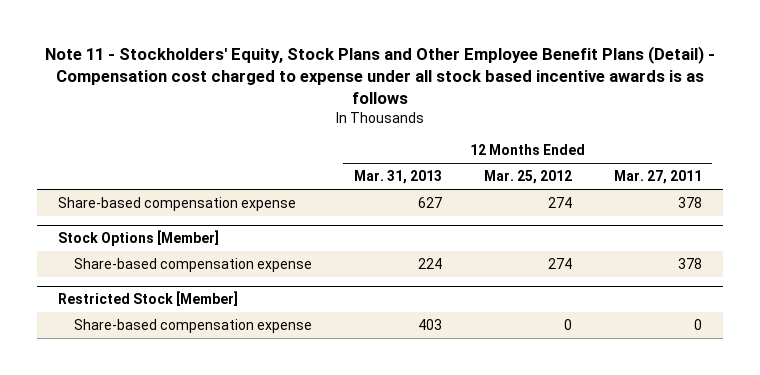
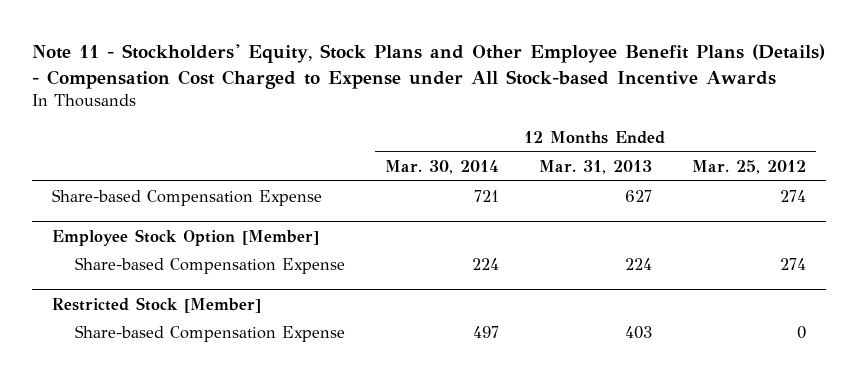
- Note 11 - Stockholders' Equity, Stock Plans and Other Employee Benefit Plans (Detail) - Compensation cost charged to expense under all stock based incentive awards is as follows
+ Note 11 - Stockholders' Equity, Stock Plans and Other Employee Benefit Plans (Details) - Compensation Cost Charged to Expense under All Stock-based Incentive Awards
- | 12 Months Ended Mar. 31, 2013 | 12 Months Ended Mar. 25, 2012 | 12 Months Ended Mar. 27, 2011
+ | 12 Months Ended Mar. 30, 2014 | 12 Months Ended Mar. 31, 2013 | 12 Months Ended Mar. 25, 2012
- Share-based compensation expense | 627 | 274 | 378
- Stock Options [Member]
- Share-based compensation expense | 224 | 274 | 378
+ Share-based Compensation Expense | 721 | 627 | 274
+ Employee Stock Option [Member]
+ Share-based Compensation Expense | 224 | 224 | 274
@ Restricted Stock [Member]
- Share-based compensation expense | 403 | 0 | 0
+ Share-based Compensation Expense | 497 | 403 | 0

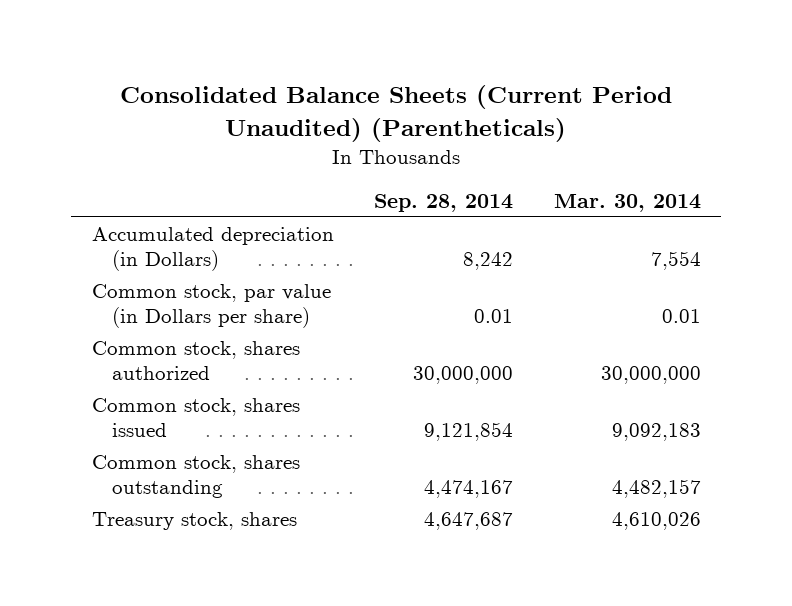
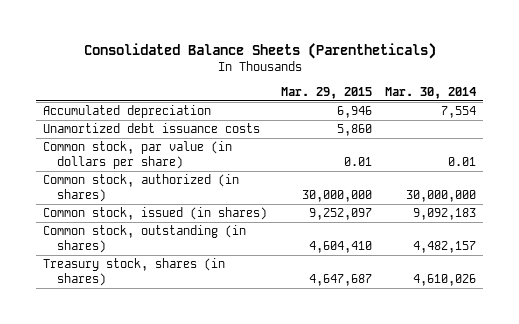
- Consolidated Balance Sheets (Current Period Unaudited) (Parentheticals)
+ Consolidated Balance Sheets (Parentheticals)
- | Sep. 28, 2014 | Mar. 30, 2014
+ | Mar. 29, 2015 | Mar. 30, 2014
- Accumulated depreciation (in Dollars) | 8,242 | 7,554
- Common stock, par value (in Dollars per share) | 0.01 | 0.01
- Common stock, shares authorized | 30,000,000 | 30,000,000
- Common stock, shares issued | 9,121,854 | 9,092,183
- Common stock, shares outstanding | 4,474,167 | 4,482,157
- Treasury stock, shares | 4,647,687 | 4,610,026
+ Accumulated depreciation | 6,946 | 7,554
+ Unamortized debt issuance costs | 5,860 |
+ Common stock, par value (in dollars per share) | 0.01 | 0.01
+ Common stock, authorized (in shares) | 30,000,000 | 30,000,000
+ Common stock, issued (in shares) | 9,252,097 | 9,092,183
+ Common stock, outstanding (in shares) | 4,604,410 | 4,482,157
+ Treasury stock, shares (in shares) | 4,647,687 | 4,610,026

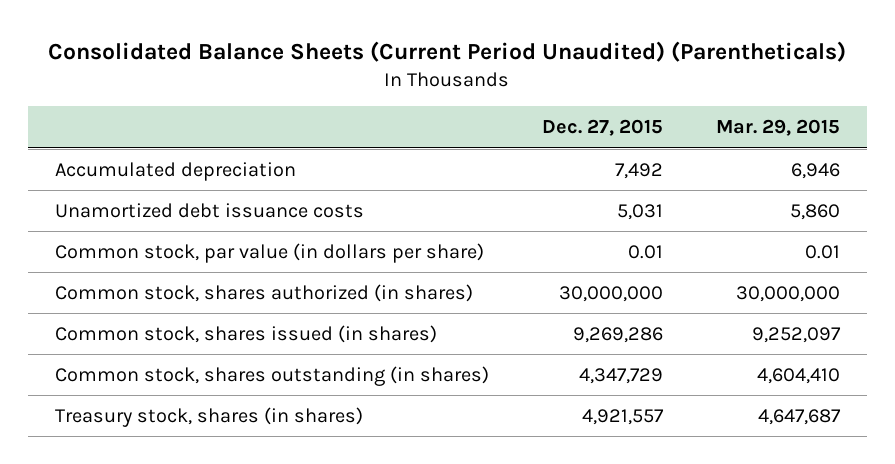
- Consolidated Balance Sheets (Parentheticals)
+ Consolidated Balance Sheets (Current Period Unaudited) (Parentheticals)
- | Mar. 29, 2015 | Mar. 30, 2014
+ | Dec. 27, 2015 | Mar. 29, 2015
- Common stock, authorized (in shares) | 30,000,000 | 30,000,000
- Common stock, issued (in shares) | 9,252,097 | 9,092,183
- Common stock, outstanding (in shares) | 4,604,410 | 4,482,157
+ Common stock, shares authorized (in shares) | 30,000,000 | 30,000,000
+ Common stock, shares issued (in shares) | 9,269,286 | 9,252,097
+ Common stock, shares outstanding (in shares) | 4,347,729 | 4,604,410

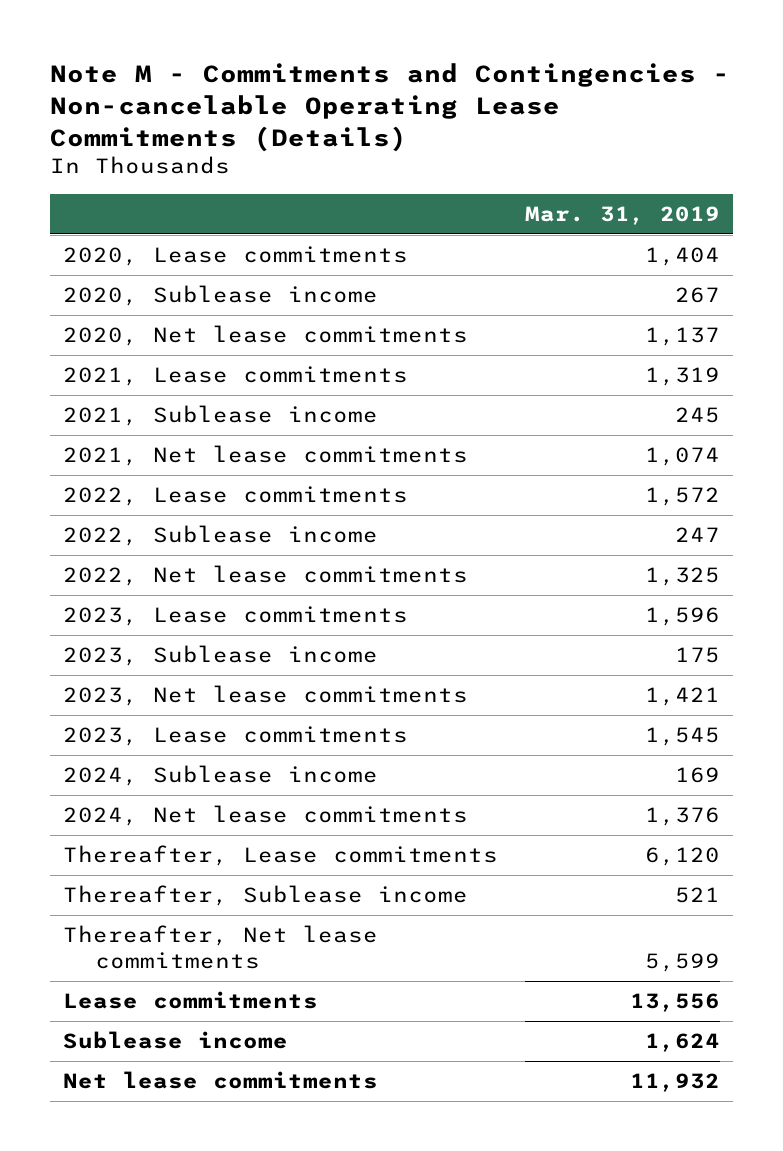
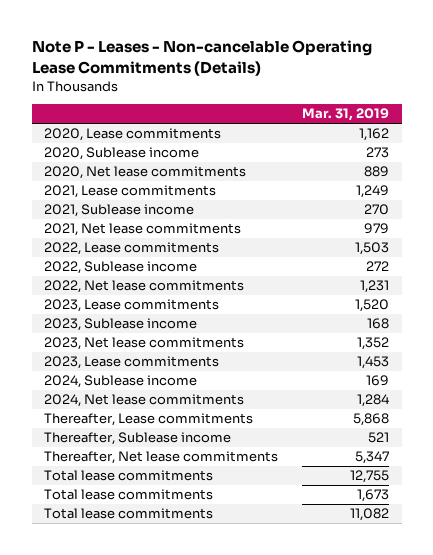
- Note M - Commitments and Contingencies - Non-cancelable Operating Lease Commitments (Details)
+ Note P - Leases - Non-cancelable Operating Lease Commitments (Details)
- 2020, Lease commitments | 1,404
- 2020, Sublease income | 267
- 2020, Net lease commitments | 1,137
- 2021, Lease commitments | 1,319
- 2021, Sublease income | 245
- 2021, Net lease commitments | 1,074
- 2022, Lease commitments | 1,572
- 2022, Sublease income | 247
- 2022, Net lease commitments | 1,325
- 2023, Lease commitments | 1,596
- 2023, Sublease income | 175
- 2023, Net lease commitments | 1,421
- 2023, Lease commitments | 1,545
+ 2020, Lease commitments | 1,162
+ 2020, Sublease income | 273
+ 2020, Net lease commitments | 889
+ 2021, Lease commitments | 1,249
+ 2021, Sublease income | 270
+ 2021, Net lease commitments | 979
+ 2022, Lease commitments | 1,503
+ 2022, Sublease income | 272
+ 2022, Net lease commitments | 1,231
+ 2023, Lease commitments | 1,520
+ 2023, Sublease income | 168
+ 2023, Net lease commitments | 1,352
+ 2023, Lease commitments | 1,453
- 2024, Net lease commitments | 1,376
- Thereafter, Lease commitments | 6,120
+ 2024, Net lease commitments | 1,284
+ Thereafter, Lease commitments | 5,868
- Thereafter, Net lease commitments | 5,599
- Lease commitments | 13,556
- Sublease income | 1,624
- Net lease commitments | 11,932
+ Thereafter, Net lease commitments | 5,347
+ Total lease commitments | 12,755
+ Total lease commitments | 1,673
+ Total lease commitments | 11,082

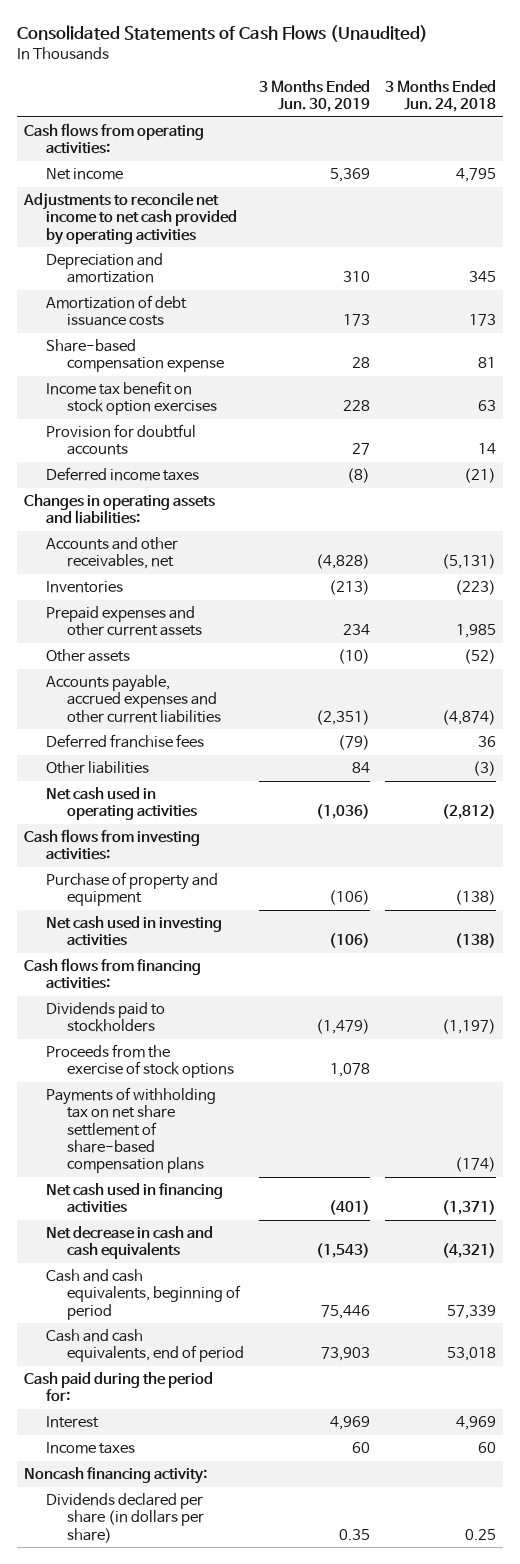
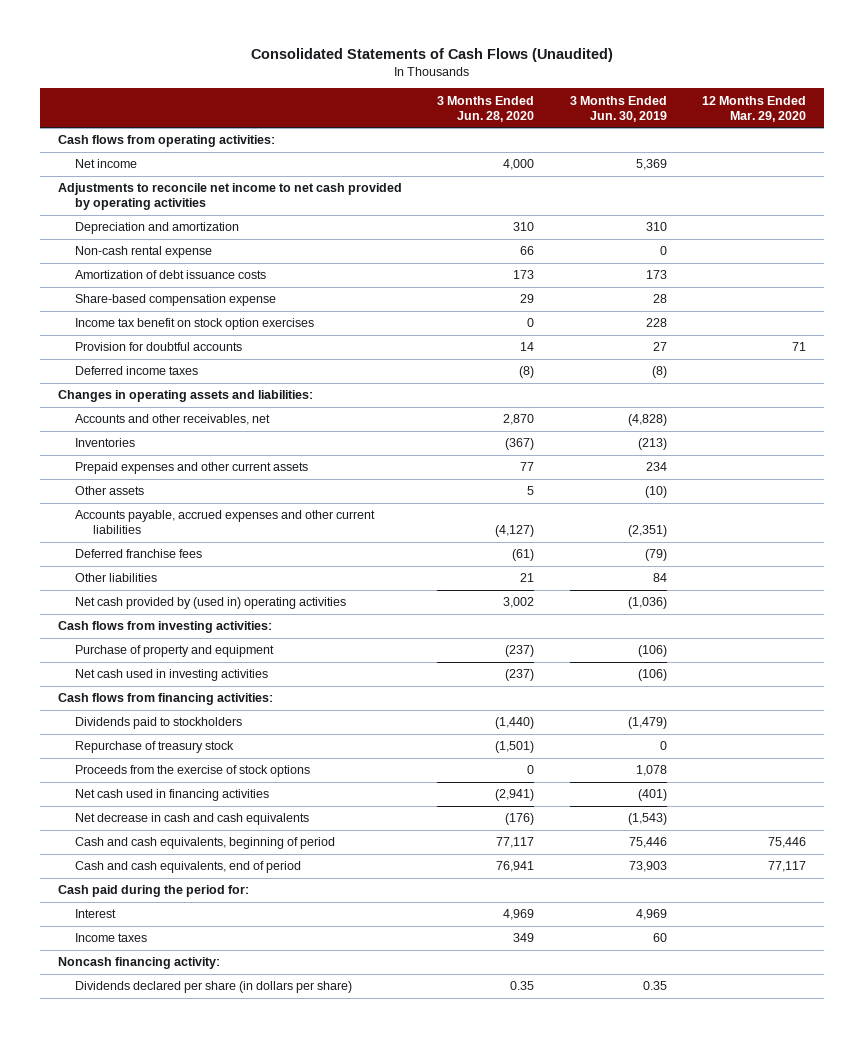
- | 3 Months Ended Jun. 30, 2019 | 3 Months Ended Jun. 24, 2018
+ | 3 Months Ended Jun. 28, 2020 | 3 Months Ended Jun. 30, 2019 | 12 Months Ended Mar. 29, 2020
+ Non-cash rental expense | 66 | 0 |
- Net cash used in operating activities | (1,036) | (2,812)
+ Net cash provided by (used in) operating activities | 3,002 | (1,036) |
+ Repurchase of treasury stock | (1,501) | 0 |
- Payments of withholding tax on net share settlement of share-based compensation plans | | (174)

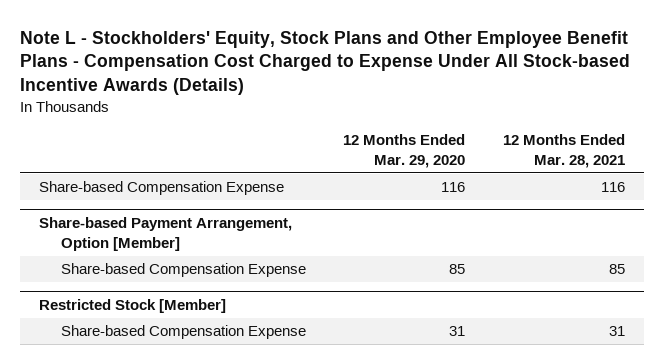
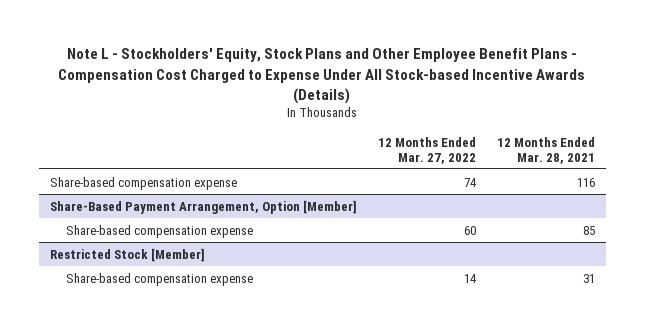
- | 12 Months Ended Mar. 29, 2020 | 12 Months Ended Mar. 28, 2021
+ | 12 Months Ended Mar. 27, 2022 | 12 Months Ended Mar. 28, 2021
- Share-based Compensation Expense | 116 | 116
- Share-based Payment Arrangement, Option [Member]
- Share-based Compensation Expense | 85 | 85
+ Share-based compensation expense | 74 | 116
+ Share-Based Payment Arrangement, Option [Member]
+ Share-based compensation expense | 60 | 85
@ Restricted Stock [Member]
- Share-based Compensation Expense | 31 | 31
+ Share-based compensation expense | 14 | 31

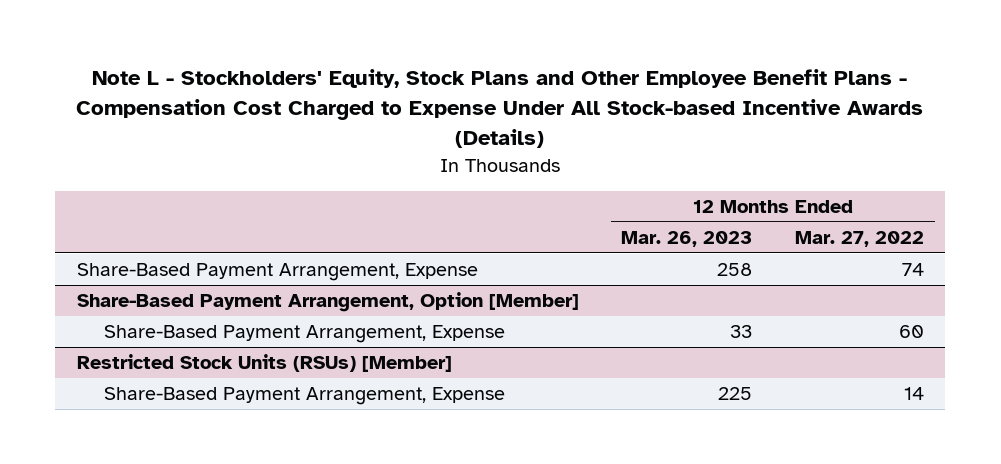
- | 12 Months Ended Mar. 27, 2022 | 12 Months Ended Mar. 28, 2021
+ | 12 Months Ended Mar. 26, 2023 | 12 Months Ended Mar. 27, 2022
- Share-based compensation expense | 74 | 116
+ Share-Based Payment Arrangement, Expense | 258 | 74
@ Share-Based Payment Arrangement, Option [Member]
- Share-based compensation expense | 60 | 85
- Restricted Stock [Member]
- Share-based compensation expense | 14 | 31
@ Share-Based Payment Arrangement, Option [Member]
+ Share-Based Payment Arrangement, Expense | 33 | 60
+ Restricted Stock Units (RSUs) [Member]
+ Share-Based Payment Arrangement, Expense | 225 | 14

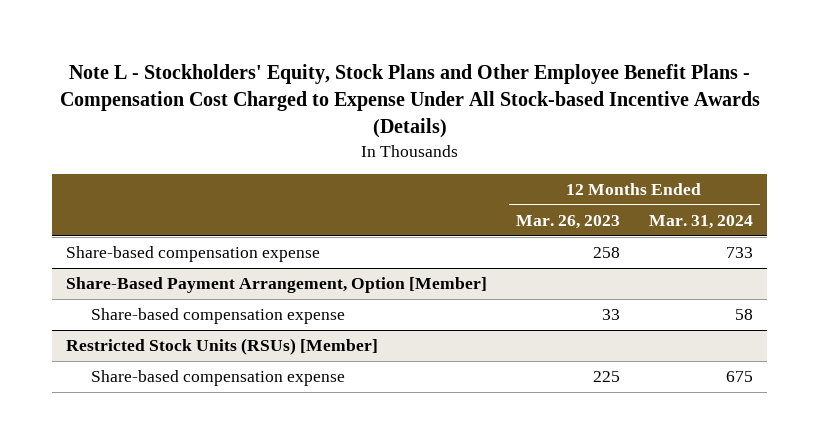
- | 12 Months Ended Mar. 26, 2023 | 12 Months Ended Mar. 27, 2022
+ | 12 Months Ended Mar. 26, 2023 | 12 Months Ended Mar. 31, 2024
- Share-Based Payment Arrangement, Expense | 258 | 74
+ Share-based compensation expense | 258 | 733
@ Share-Based Payment Arrangement, Option [Member]
- Share-Based Payment Arrangement, Expense | 33 | 60
+ Share-based compensation expense | 33 | 58
@ Restricted Stock Units (RSUs) [Member]
- Share-Based Payment Arrangement, Expense | 225 | 14
+ Share-based compensation expense | 225 | 675

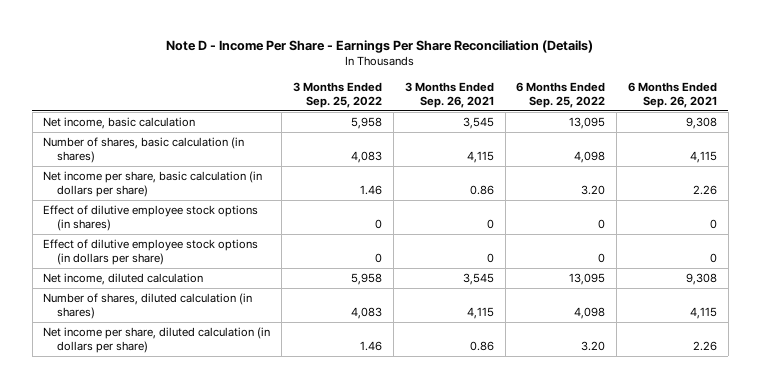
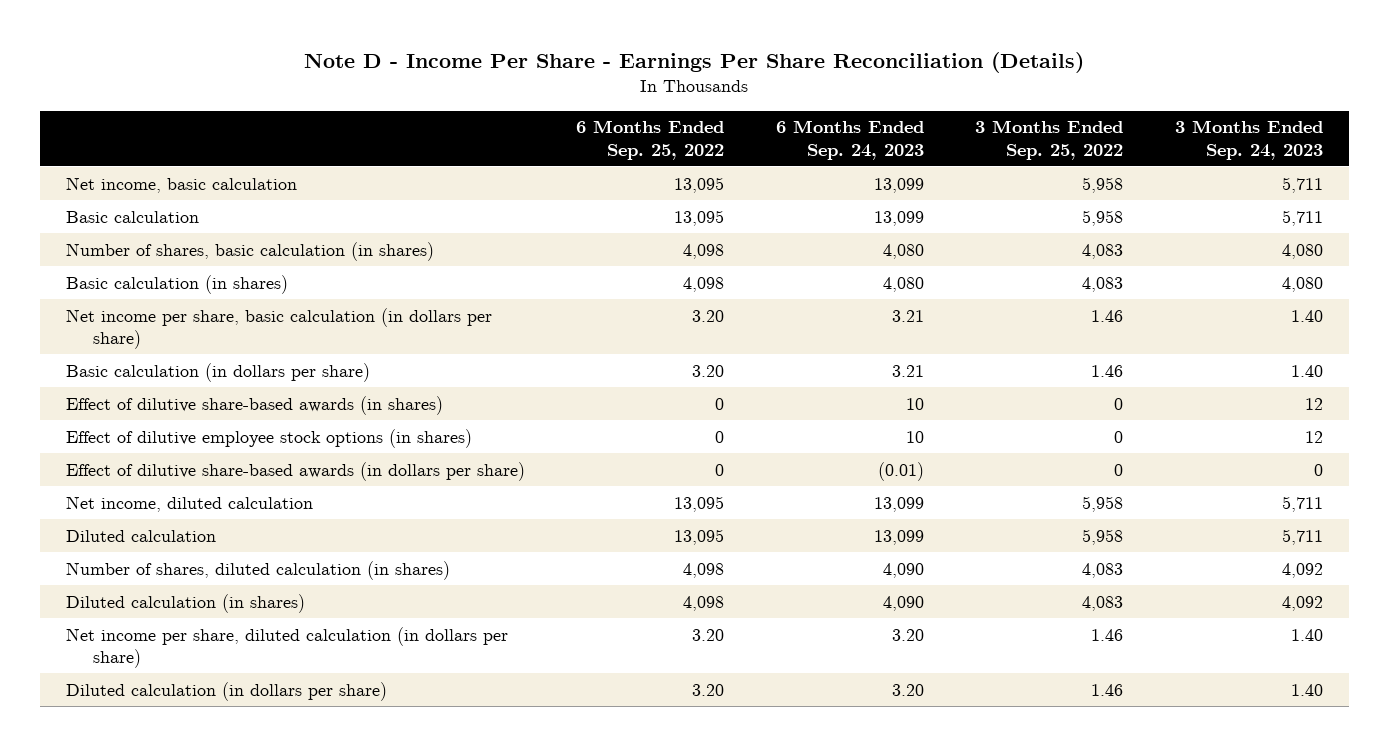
- | 3 Months Ended Sep. 25, 2022 | 3 Months Ended Sep. 26, 2021 | 6 Months Ended Sep. 25, 2022 | 6 Months Ended Sep. 26, 2021
+ | 6 Months Ended Sep. 25, 2022 | 6 Months Ended Sep. 24, 2023 | 3 Months Ended Sep. 25, 2022 | 3 Months Ended Sep. 24, 2023
+ Basic calculation | 13,095 | 13,099 | 5,958 | 5,711
+ Basic calculation (in shares) | 4,098 | 4,080 | 4,083 | 4,080
+ Basic calculation (in dollars per share) | 3.20 | 3.21 | 1.46 | 1.40
+ Effect of dilutive share-based awards (in shares) | 0 | 10 | 0 | 12
- Effect of dilutive employee stock options (in dollars per share) | 0 | 0 | 0 | 0
+ Effect of dilutive share-based awards (in dollars per share) | 0 | (0.01) | 0 | 0
+ Diluted calculation | 13,095 | 13,099 | 5,958 | 5,711
+ Diluted calculation (in shares) | 4,098 | 4,090 | 4,083 | 4,092
+ Diluted calculation (in dollars per share) | 3.20 | 3.20 | 1.46 | 1.40

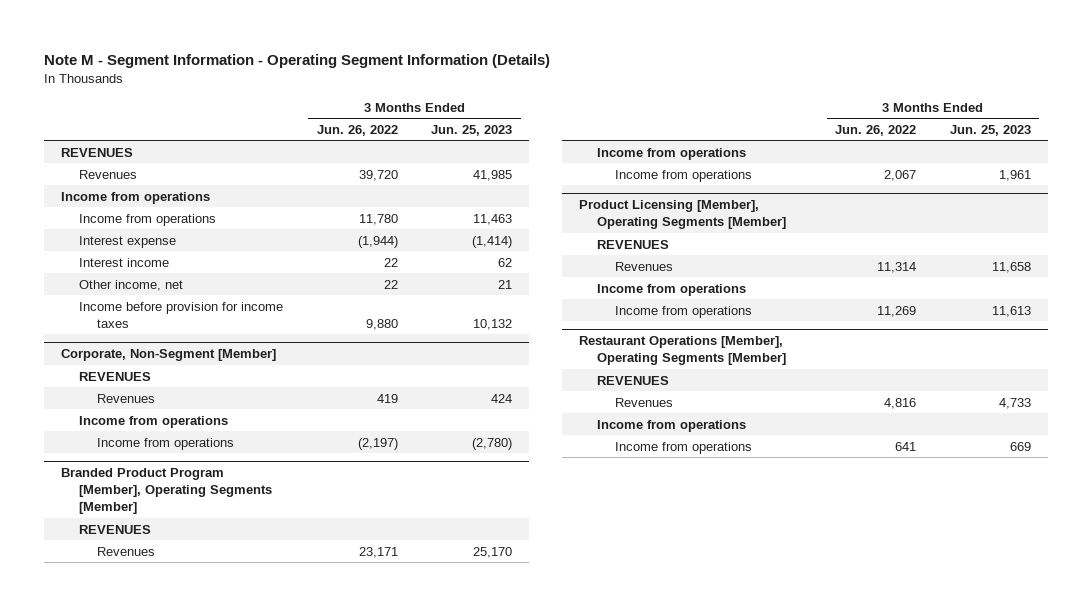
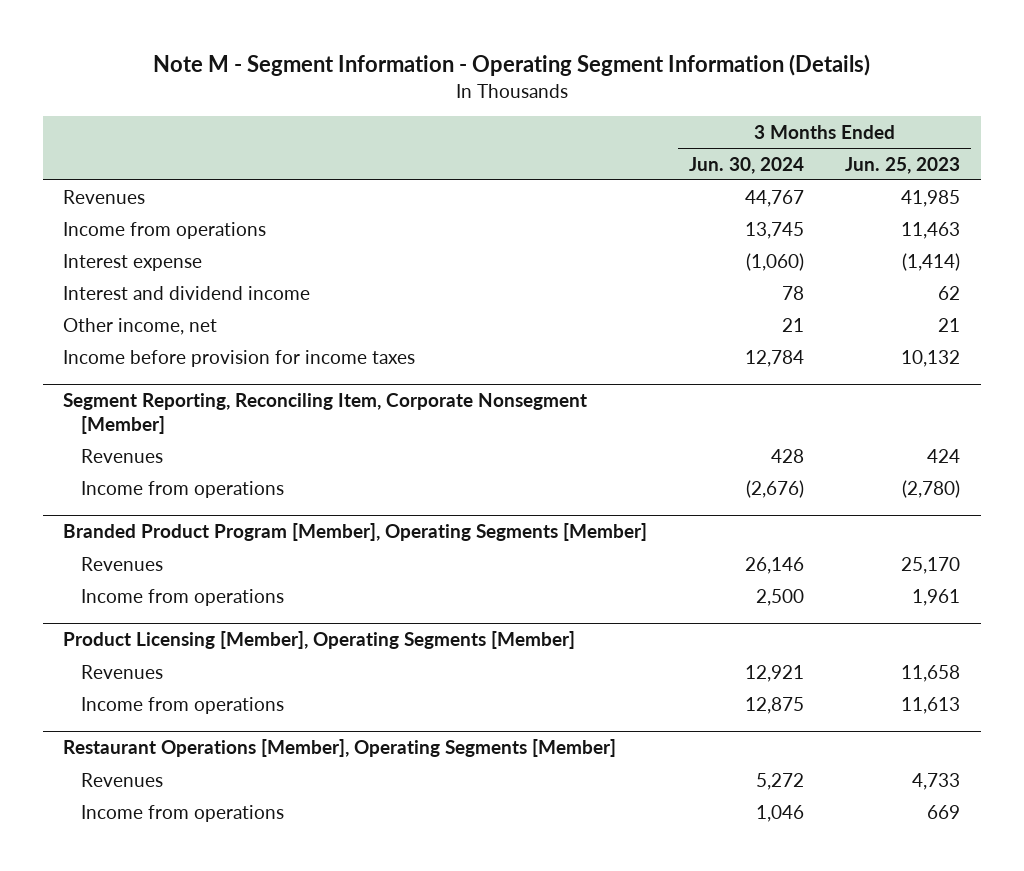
- | 3 Months Ended Jun. 26, 2022 | 3 Months Ended Jun. 25, 2023
+ | 3 Months Ended Jun. 30, 2024 | 3 Months Ended Jun. 25, 2023
- REVENUES
- Income from operations
- Interest income | 22 | 62
+ Interest and dividend income | 78 | 62
- Corporate, Non-Segment [Member]
- REVENUES
+ Segment Reporting, Reconciling Item, Corporate Nonsegment [Member]
- Income from operations
@ Branded Product Program [Member], Operating Segments [Member]
- REVENUES
- Income from operations
@ Product Licensing [Member], Operating Segments [Member]
- REVENUES
- Income from operations
@ Restaurant Operations [Member], Operating Segments [Member]
- REVENUES
- Income from operations

